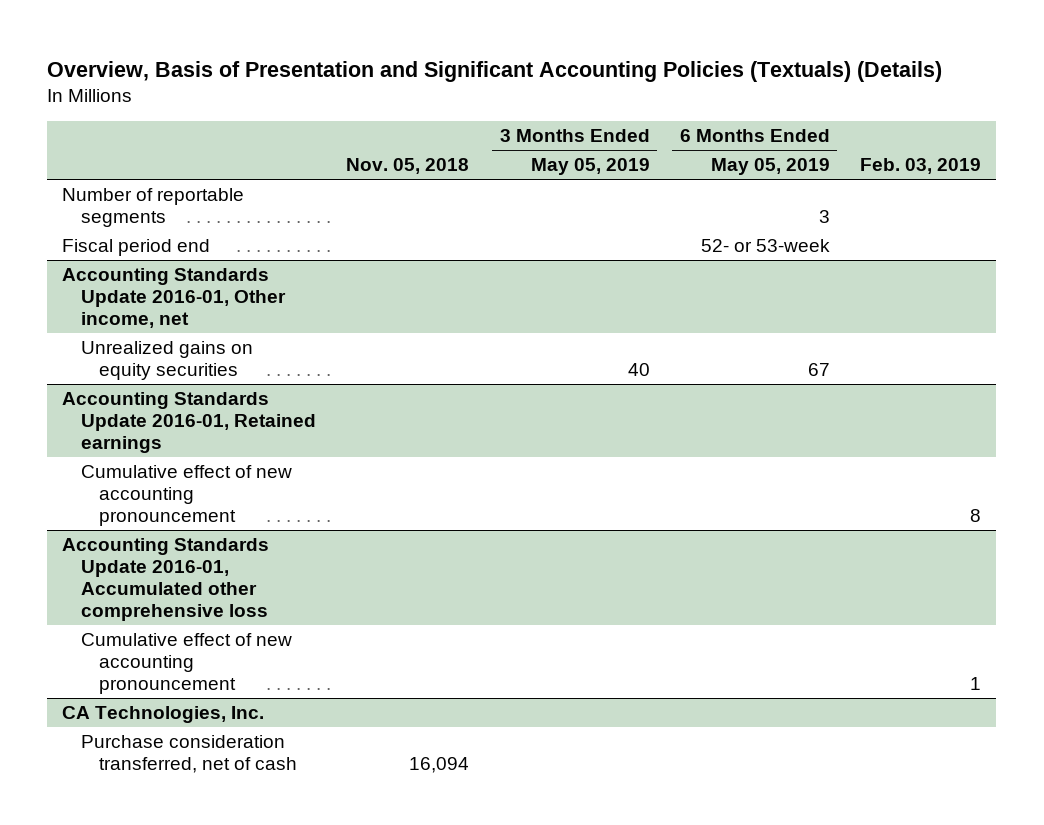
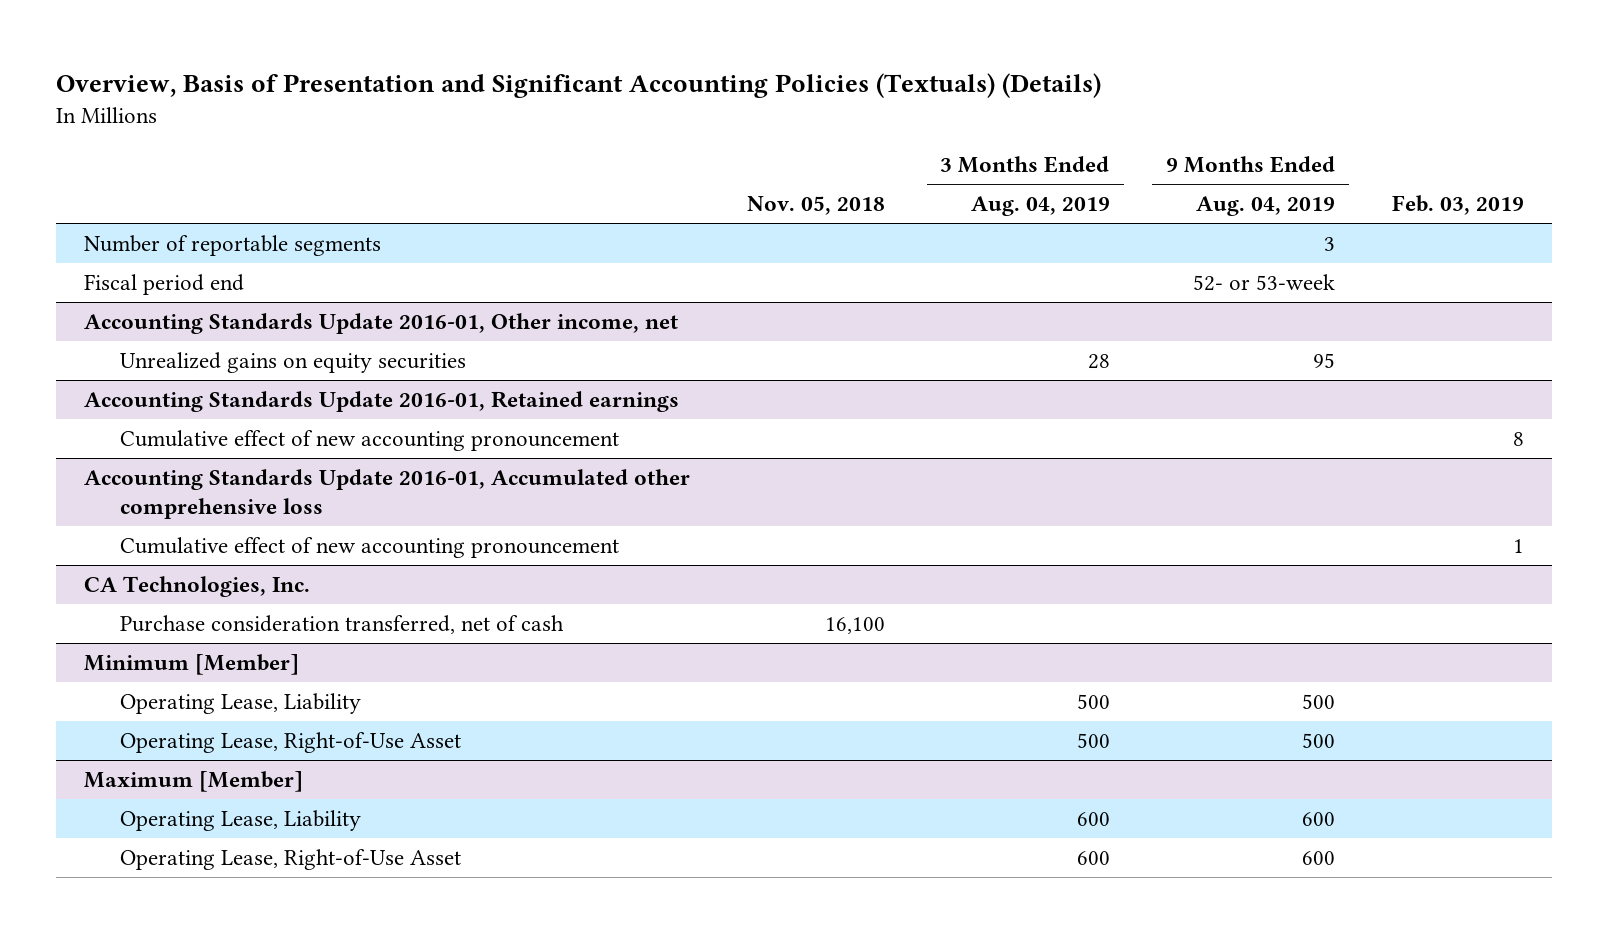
- | Nov. 05, 2018 | 3 Months Ended May 05, 2019 | 6 Months Ended May 05, 2019 | Feb. 03, 2019
+ | Nov. 05, 2018 | 3 Months Ended Aug. 04, 2019 | 9 Months Ended Aug. 04, 2019 | Feb. 03, 2019
@ CA Technologies, Inc.
- Purchase consideration transferred, net of cash | 16,094 | | |
+ Purchase consideration transferred, net of cash | 16,100 | | |
+ Minimum [Member]
+ Operating Lease, Liability | | 500 | 500 |
+ Operating Lease, Right-of-Use Asset | | 500 | 500 |
+ Maximum [Member]
+ Operating Lease, Liability | | 600 | 600 |
+ Operating Lease, Right-of-Use Asset | | 600 | 600 |

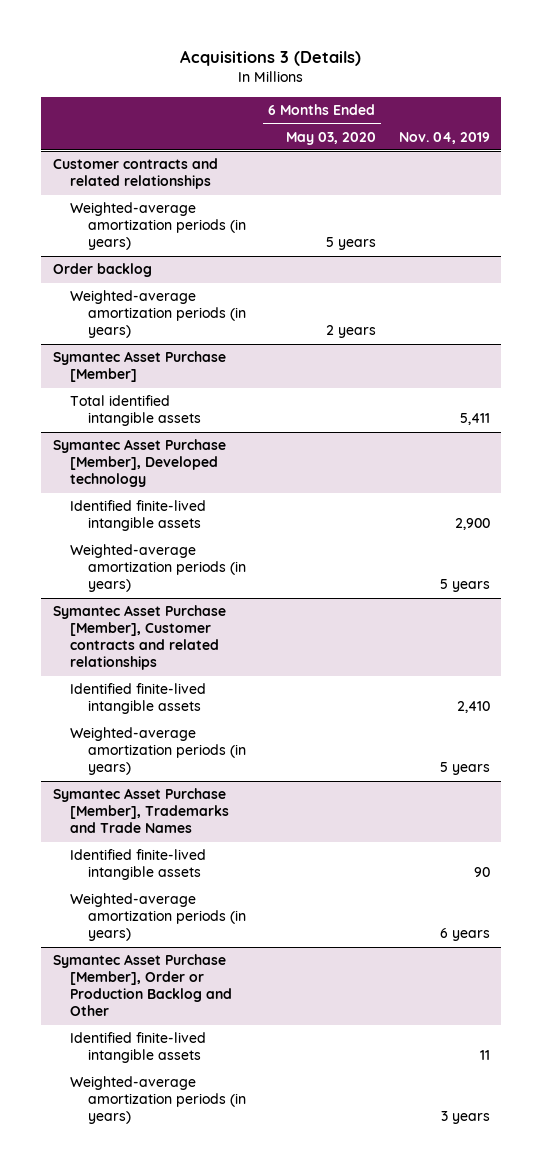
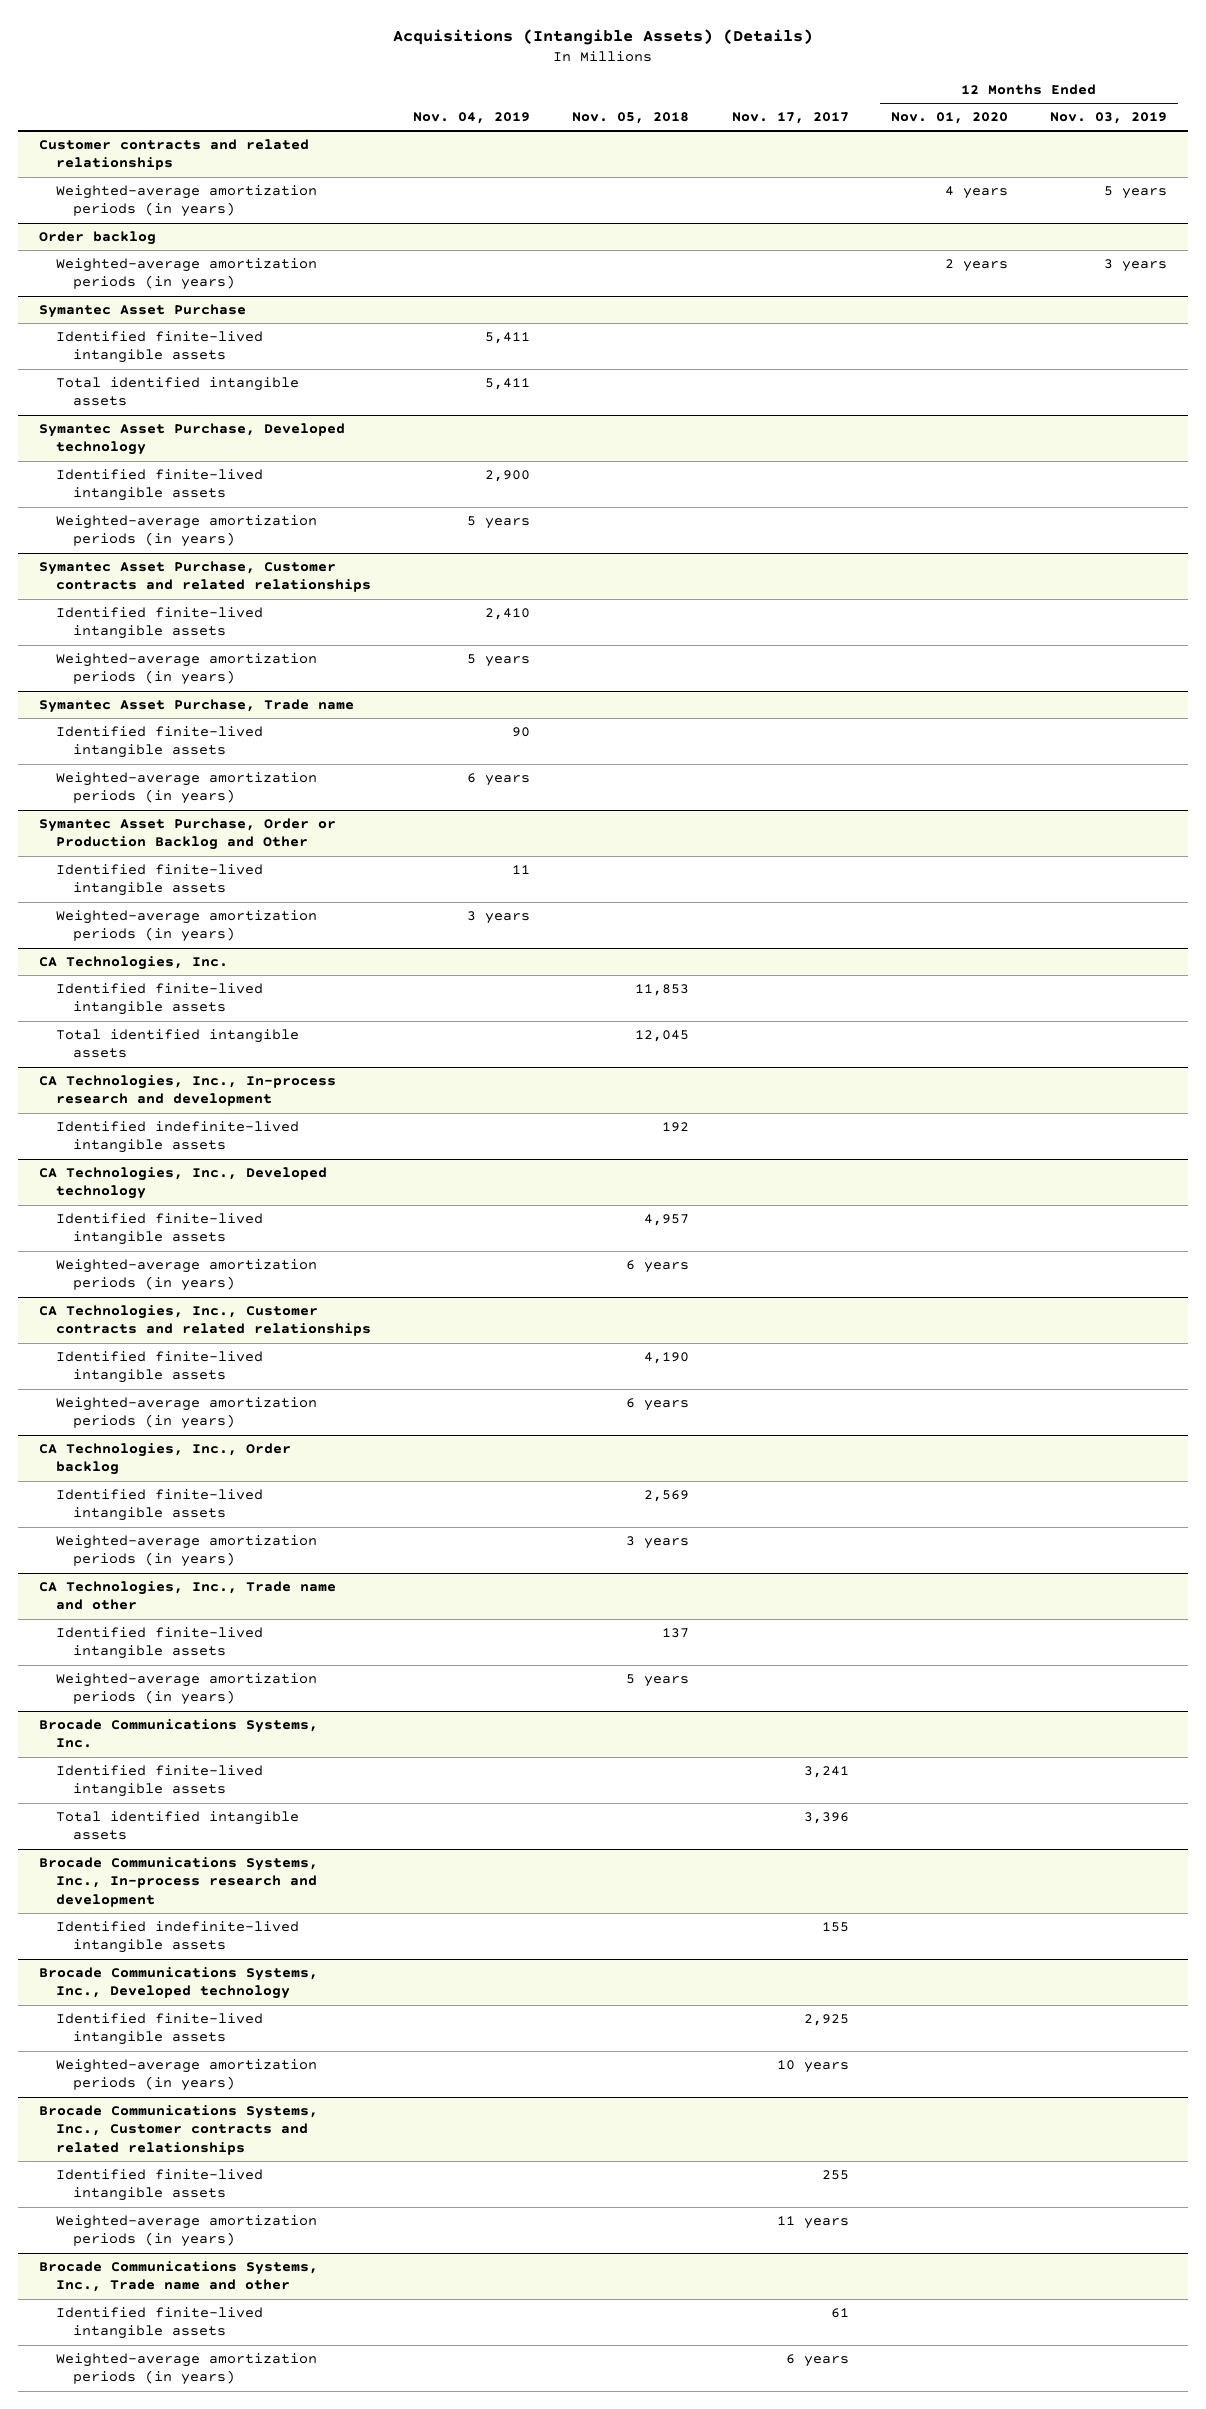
- Acquisitions 3 (Details)
+ Acquisitions (Intangible Assets) (Details)
- | 6 Months Ended May 03, 2020 | Nov. 04, 2019
+ | Nov. 04, 2019 | Nov. 05, 2018 | Nov. 17, 2017 | 12 Months Ended Nov. 01, 2020 | 12 Months Ended Nov. 03, 2019
- Symantec Asset Purchase [Member]
+ Symantec Asset Purchase
+ Identified finite-lived intangible assets | 5,411 | | | |
- Symantec Asset Purchase [Member], Developed technology
+ Symantec Asset Purchase, Developed technology
- Symantec Asset Purchase [Member], Customer contracts and related relationships
+ Symantec Asset Purchase, Customer contracts and related relationships
- Symantec Asset Purchase [Member], Trademarks and Trade Names
+ Symantec Asset Purchase, Trade name
- Symantec Asset Purchase [Member], Order or Production Backlog and Other
+ Symantec Asset Purchase, Order or Production Backlog and Other
+ CA Technologies, Inc.
+ Identified finite-lived intangible assets | | 11,853 | | |
+ Total identified intangible assets | | 12,045 | | |
+ CA Technologies, Inc., In-process research and development
+ Identified indefinite-lived intangible assets | | 192 | | |
+ CA Technologies, Inc., Developed technology
+ Identified finite-lived intangible assets | | 4,957 | | |
+ Weighted-average amortization periods (in years) | | 6 years | | |
+ CA Technologies, Inc., Customer contracts and related relationships
+ Identified finite-lived intangible assets | | 4,190 | | |
+ Weighted-average amortization periods (in years) | | 6 years | | |
+ CA Technologies, Inc., Order backlog
+ Identified finite-lived intangible assets | | 2,569 | | |
+ Weighted-average amortization periods (in years) | | 3 years | | |
+ CA Technologies, Inc., Trade name and other
+ Identified finite-lived intangible assets | | 137 | | |
+ Weighted-average amortization periods (in years) | | 5 years | | |
+ Brocade Communications Systems, Inc.
+ Identified finite-lived intangible assets | | | 3,241 | |
+ Total identified intangible assets | | | 3,396 | |
+ Brocade Communications Systems, Inc., In-process research and development
+ Identified indefinite-lived intangible assets | | | 155 | |
+ Brocade Communications Systems, Inc., Developed technology
+ Identified finite-lived intangible assets | | | 2,925 | |
+ Weighted-average amortization periods (in years) | | | 10 years | |
+ Brocade Communications Systems, Inc., Customer contracts and related relationships
+ Identified finite-lived intangible assets | | | 255 | |
+ Weighted-average amortization periods (in years) | | | 11 years | |
+ Brocade Communications Systems, Inc., Trade name and other
+ Identified finite-lived intangible assets | | | 61 | |
+ Weighted-average amortization periods (in years) | | | 6 years | |

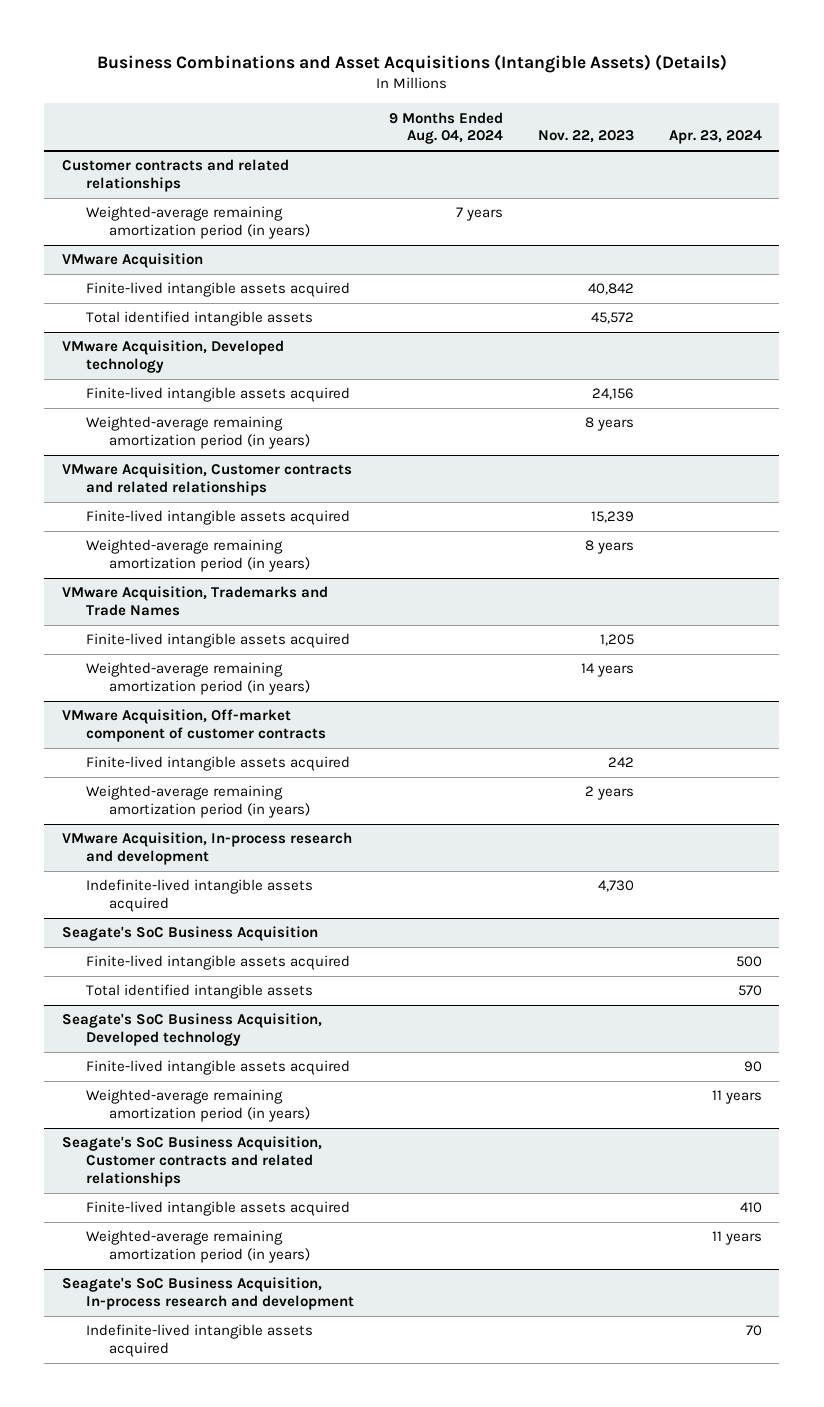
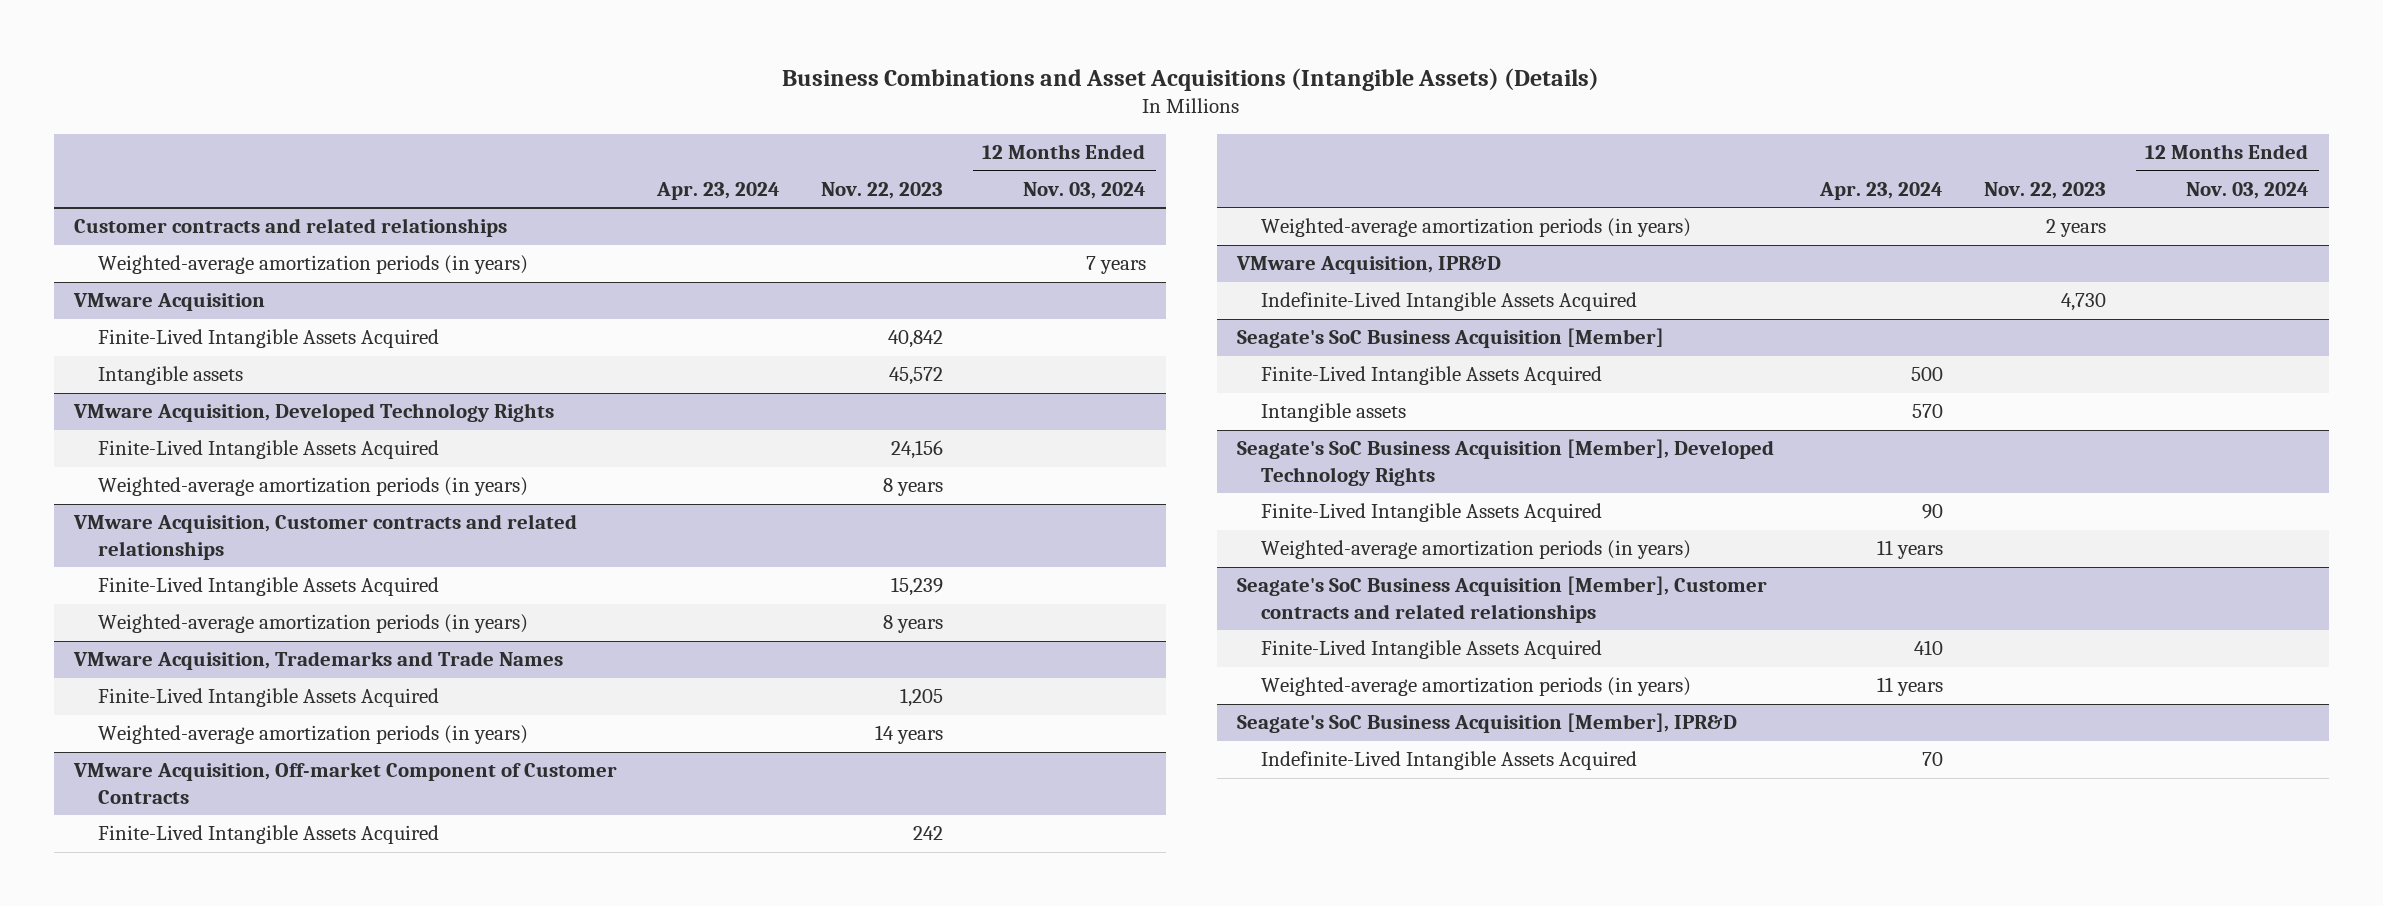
- | 9 Months Ended Aug. 04, 2024 | Nov. 22, 2023 | Apr. 23, 2024
+ | Apr. 23, 2024 | Nov. 22, 2023 | 12 Months Ended Nov. 03, 2024
@ Customer contracts and related relationships
- Weighted-average remaining amortization period (in years) | 7 years | |
+ Weighted-average amortization periods (in years) | | | 7 years
@ VMware Acquisition
- Finite-lived intangible assets acquired | | 40,842 |
- Total identified intangible assets | | 45,572 |
- VMware Acquisition, Developed technology
- Finite-lived intangible assets acquired | | 24,156 |
- Weighted-average remaining amortization period (in years) | | 8 years |
@ VMware Acquisition
+ Finite-Lived Intangible Assets Acquired | | 40,842 |
+ Intangible assets | | 45,572 |
+ VMware Acquisition, Developed Technology Rights
+ Finite-Lived Intangible Assets Acquired | | 24,156 |
+ Weighted-average amortization periods (in years) | | 8 years |
@ VMware Acquisition, Customer contracts and related relationships
- Finite-lived intangible assets acquired | | 15,239 |
- Weighted-average remaining amortization period (in years) | | 8 years |
+ Finite-Lived Intangible Assets Acquired | | 15,239 |
+ Weighted-average amortization periods (in years) | | 8 years |
@ VMware Acquisition, Trademarks and Trade Names
- Finite-lived intangible assets acquired | | 1,205 |
- Weighted-average remaining amortization period (in years) | | 14 years |
- VMware Acquisition, Off-market component of customer contracts
- Finite-lived intangible assets acquired | | 242 |
- Weighted-average remaining amortization period (in years) | | 2 years |
- VMware Acquisition, In-process research and development
- Indefinite-lived intangible assets acquired | | 4,730 |
- Seagate's SoC Business Acquisition
- Finite-lived intangible assets acquired | | | 500
- Total identified intangible assets | | | 570
- Seagate's SoC Business Acquisition, Developed technology
- Finite-lived intangible assets acquired | | | 90
- Weighted-average remaining amortization period (in years) | | | 11 years
- Seagate's SoC Business Acquisition, Customer contracts and related relationships
- Finite-lived intangible assets acquired | | | 410
- Weighted-average remaining amortization period (in years) | | | 11 years
- Seagate's SoC Business Acquisition, In-process research and development
- Indefinite-lived intangible assets acquired | | | 70
@ VMware Acquisition, Trademarks and Trade Names
+ Finite-Lived Intangible Assets Acquired | | 1,205 |
+ Weighted-average amortization periods (in years) | | 14 years |
+ VMware Acquisition, Off-market Component of Customer Contracts
+ Finite-Lived Intangible Assets Acquired | | 242 |
+ Weighted-average amortization periods (in years) | | 2 years |
+ VMware Acquisition, IPR&D
+ Indefinite-Lived Intangible Assets Acquired | | 4,730 |
+ Seagate's SoC Business Acquisition [Member]
+ Finite-Lived Intangible Assets Acquired | 500 | |
+ Intangible assets | 570 | |
+ Seagate's SoC Business Acquisition [Member], Developed Technology Rights
+ Finite-Lived Intangible Assets Acquired | 90 | |
+ Weighted-average amortization periods (in years) | 11 years | |
+ Seagate's SoC Business Acquisition [Member], Customer contracts and related relationships
+ Finite-Lived Intangible Assets Acquired | 410 | |
+ Weighted-average amortization periods (in years) | 11 years | |
+ Seagate's SoC Business Acquisition [Member], IPR&D
+ Indefinite-Lived Intangible Assets Acquired | 70 | |

